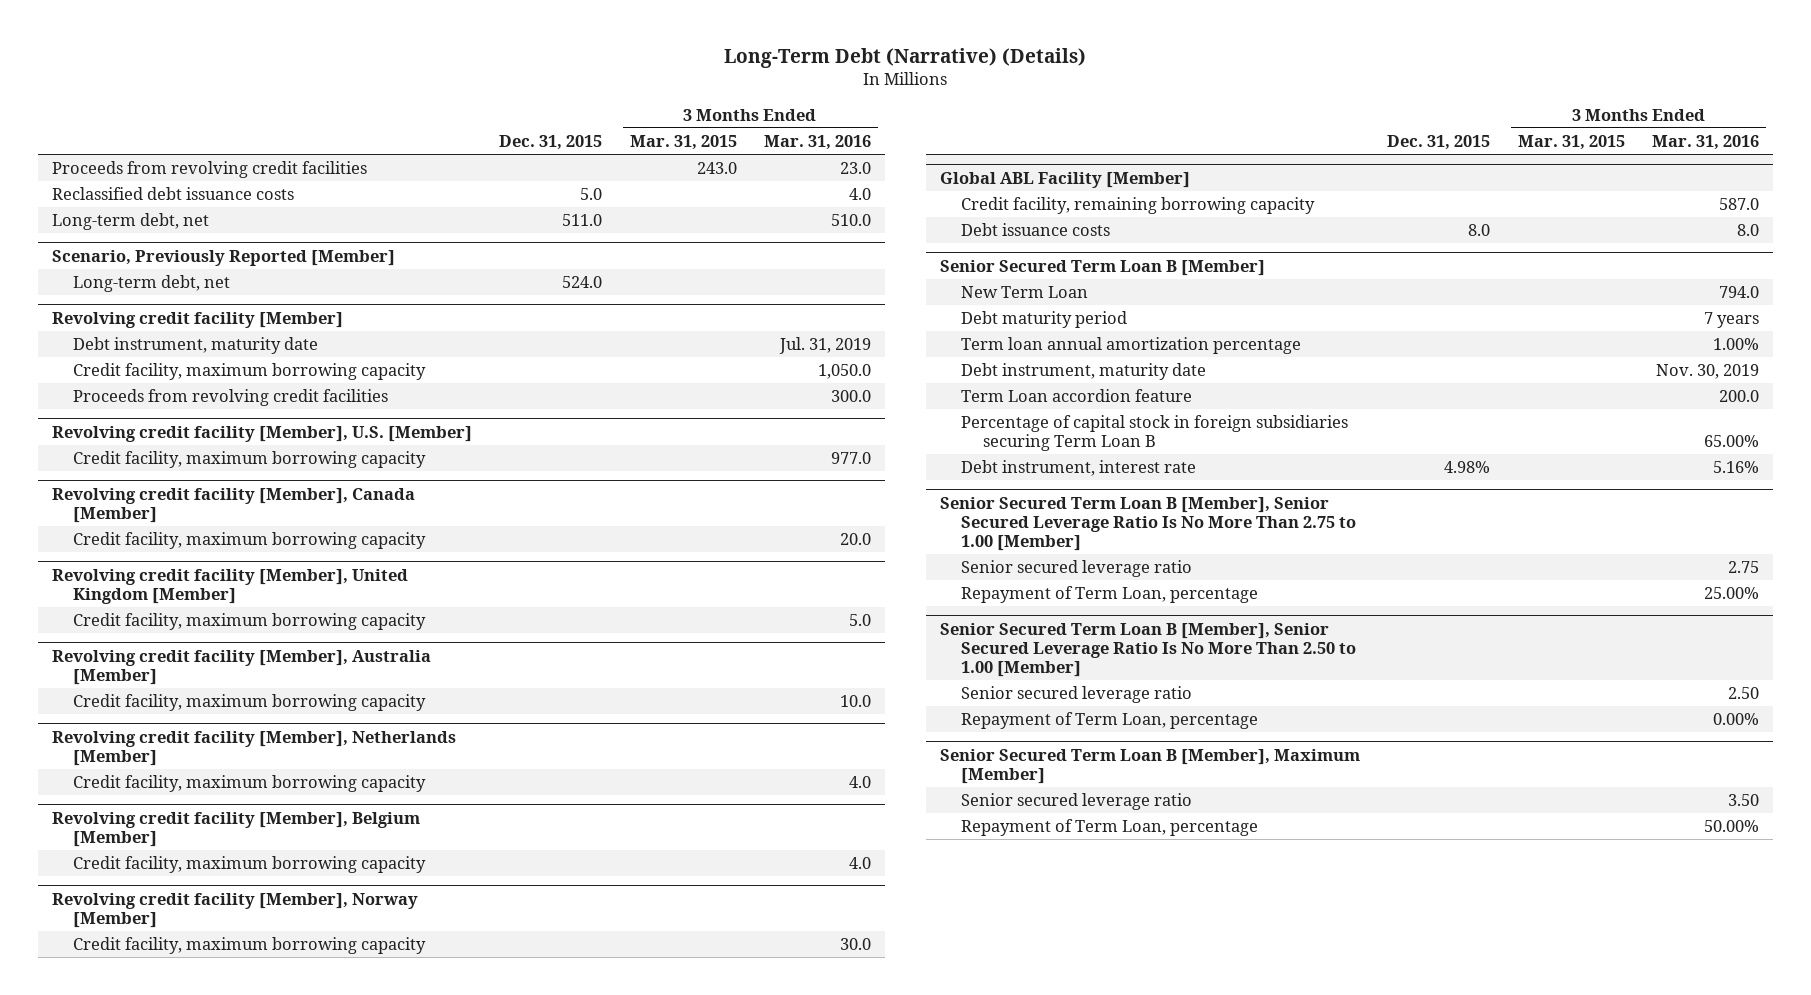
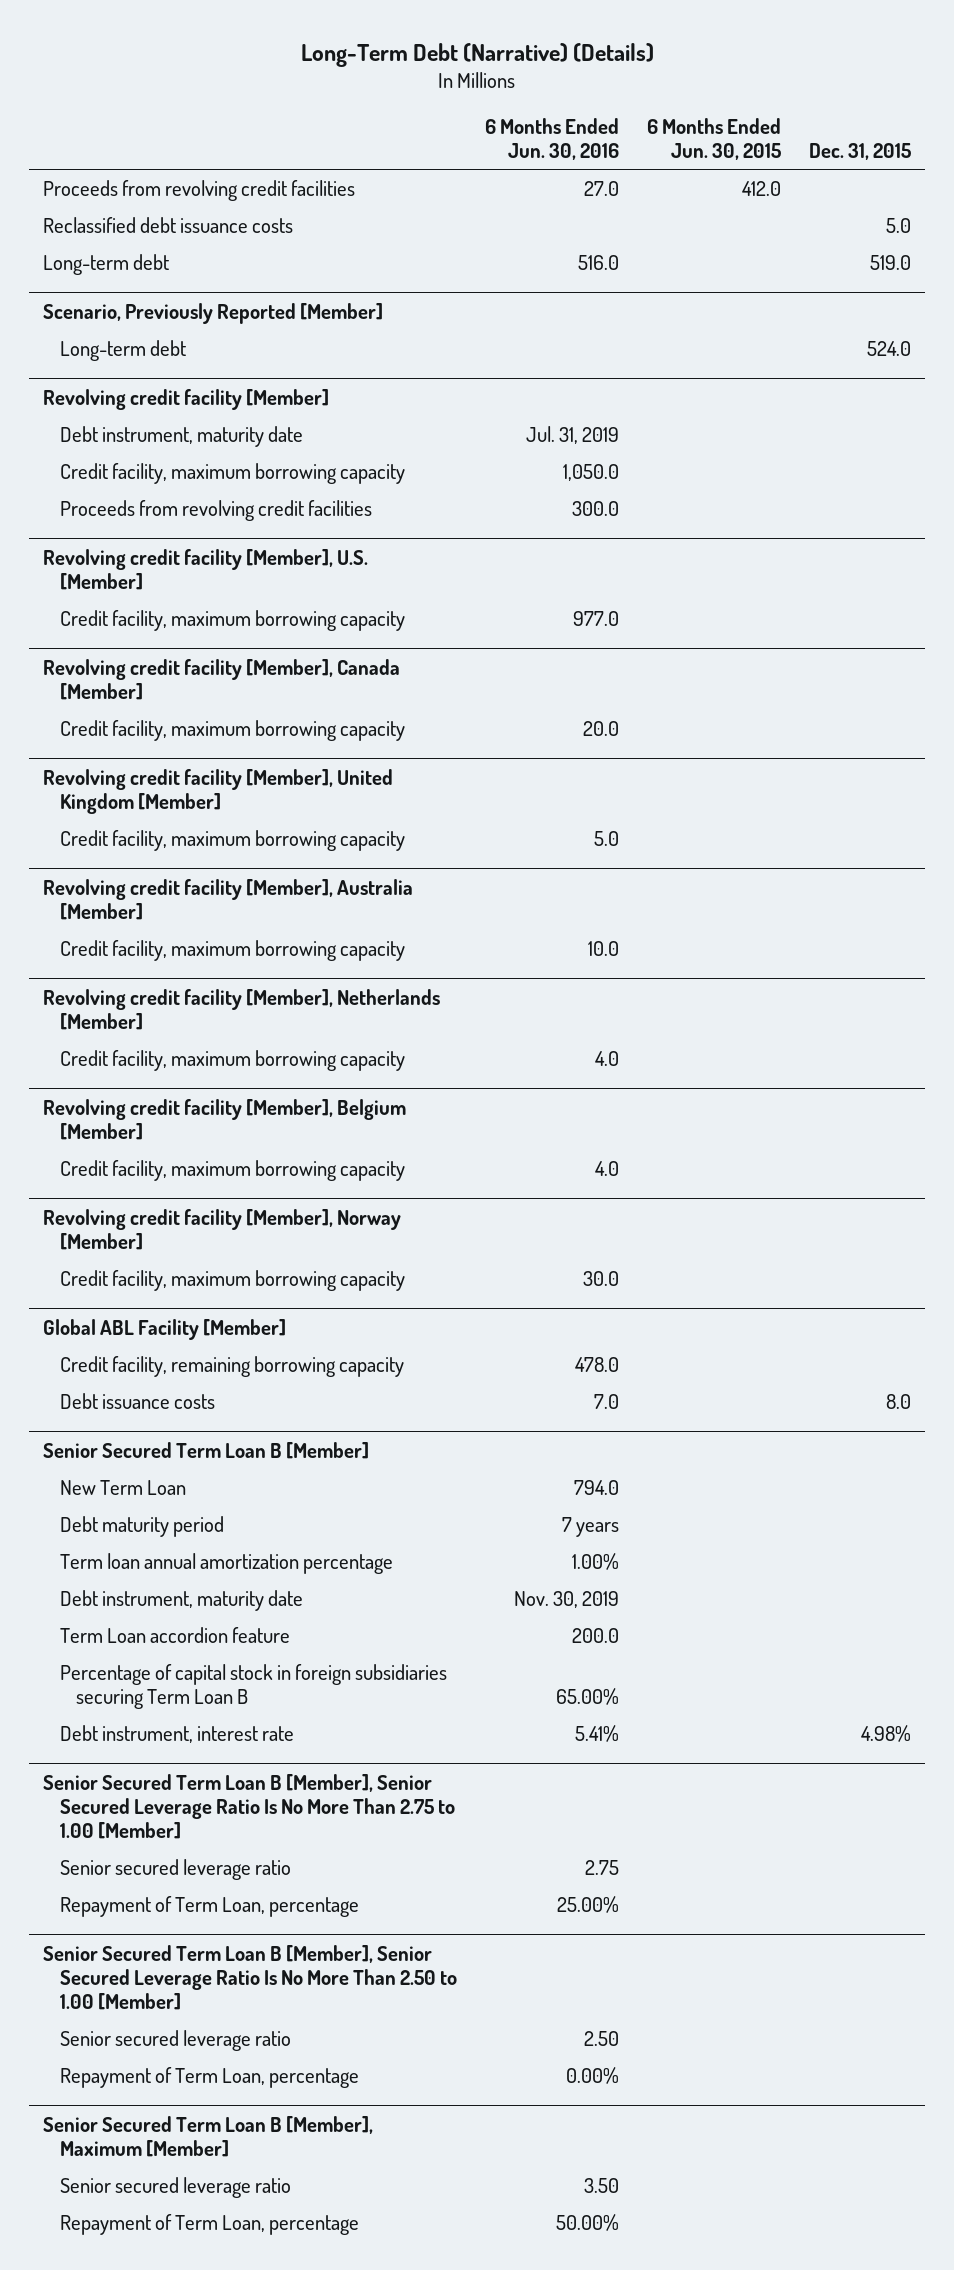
- | Dec. 31, 2015 | 3 Months Ended Mar. 31, 2015 | 3 Months Ended Mar. 31, 2016
+ | 6 Months Ended Jun. 30, 2016 | 6 Months Ended Jun. 30, 2015 | Dec. 31, 2015
- Long-term debt, net | 511.0 | | 510.0
+ Long-term debt | 516.0 | | 519.0
@ Scenario, Previously Reported [Member]
- Long-term debt, net | 524.0 | |
+ Long-term debt | | | 524.0

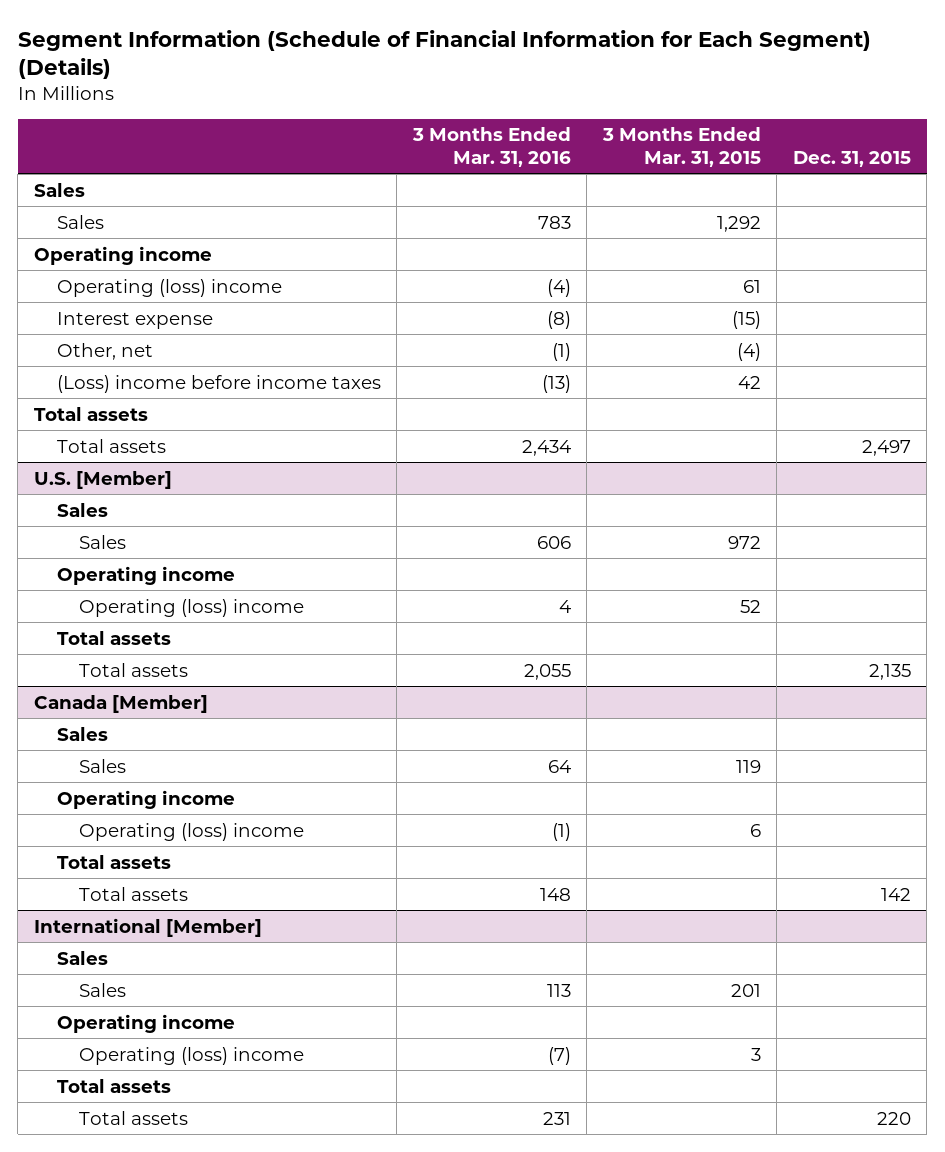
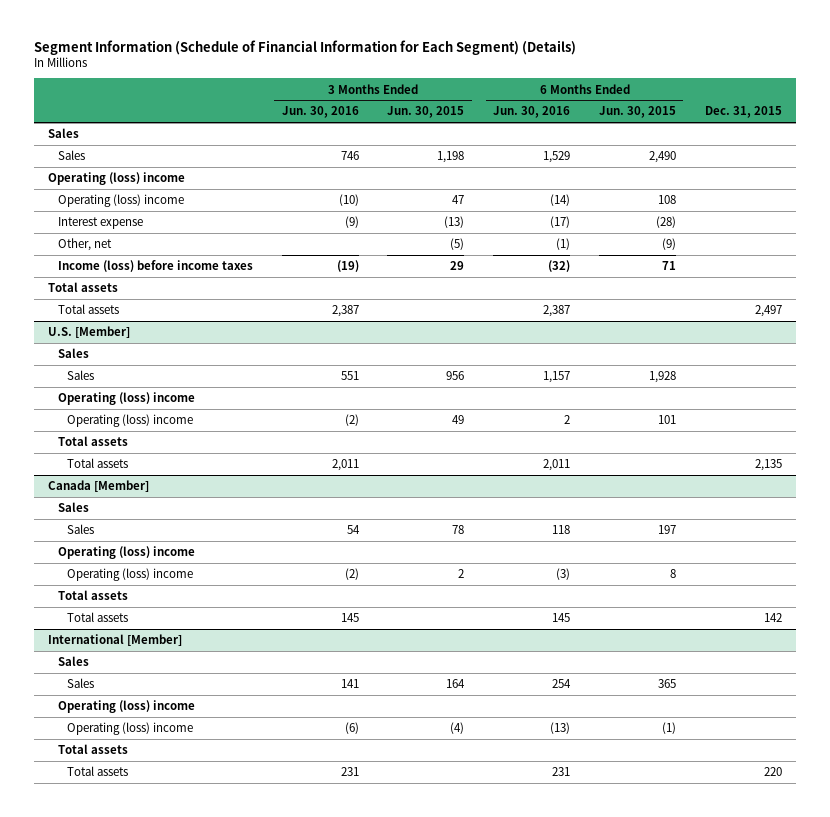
- | 3 Months Ended Mar. 31, 2016 | 3 Months Ended Mar. 31, 2015 | Dec. 31, 2015
+ | 3 Months Ended Jun. 30, 2016 | 3 Months Ended Jun. 30, 2015 | 6 Months Ended Jun. 30, 2016 | 6 Months Ended Jun. 30, 2015 | Dec. 31, 2015
- Operating income
+ Operating (loss) income | (10) | 47 | (14) | 108 |
- (Loss) income before income taxes | (13) | 42 |
+ Income (loss) before income taxes | (19) | 29 | (32) | 71 |
@ U.S. [Member]
- Operating income
+ Operating (loss) income | (2) | 49 | 2 | 101 |
@ Canada [Member]
- Operating income
+ Operating (loss) income | (2) | 2 | (3) | 8 |
@ International [Member]
- Operating income
+ Operating (loss) income | (6) | (4) | (13) | (1) |

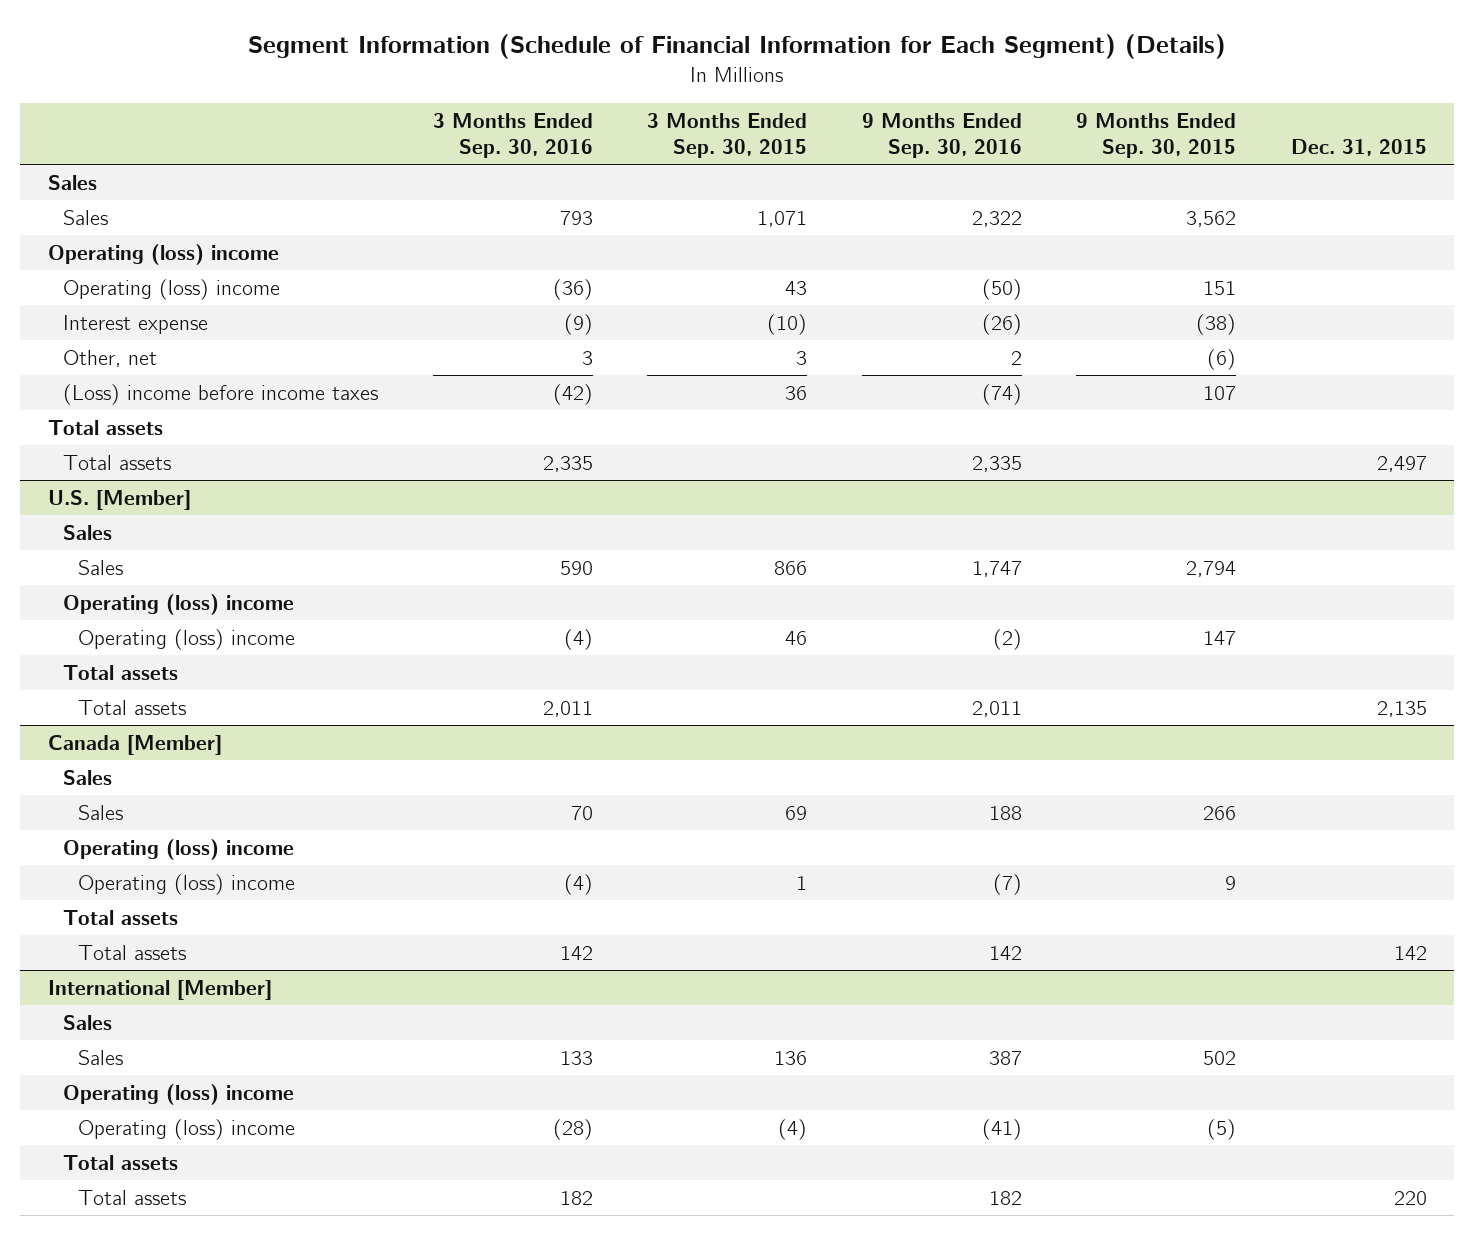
- | 3 Months Ended Jun. 30, 2016 | 3 Months Ended Jun. 30, 2015 | 6 Months Ended Jun. 30, 2016 | 6 Months Ended Jun. 30, 2015 | Dec. 31, 2015
+ | 3 Months Ended Sep. 30, 2016 | 3 Months Ended Sep. 30, 2015 | 9 Months Ended Sep. 30, 2016 | 9 Months Ended Sep. 30, 2015 | Dec. 31, 2015
- Income (loss) before income taxes | (19) | 29 | (32) | 71 |
+ (Loss) income before income taxes | (42) | 36 | (74) | 107 |

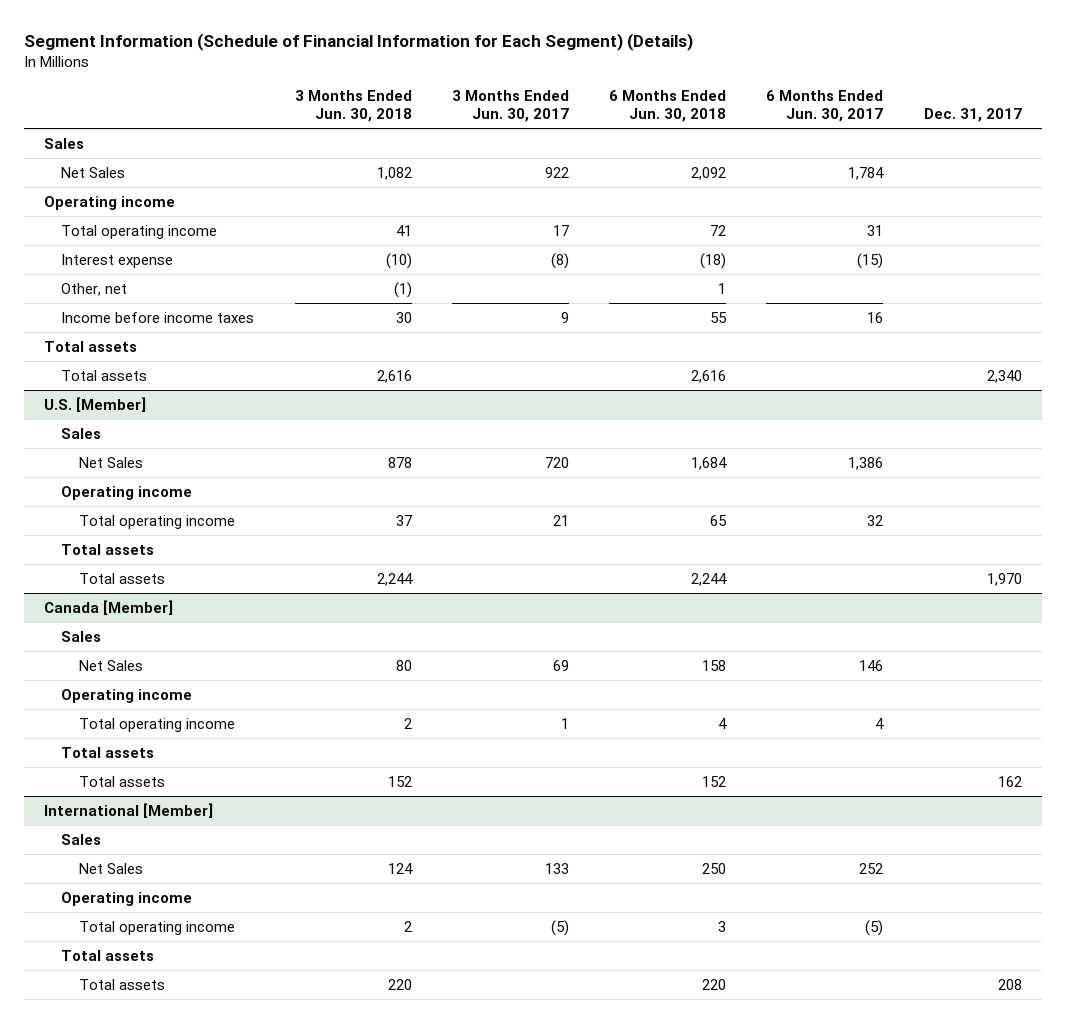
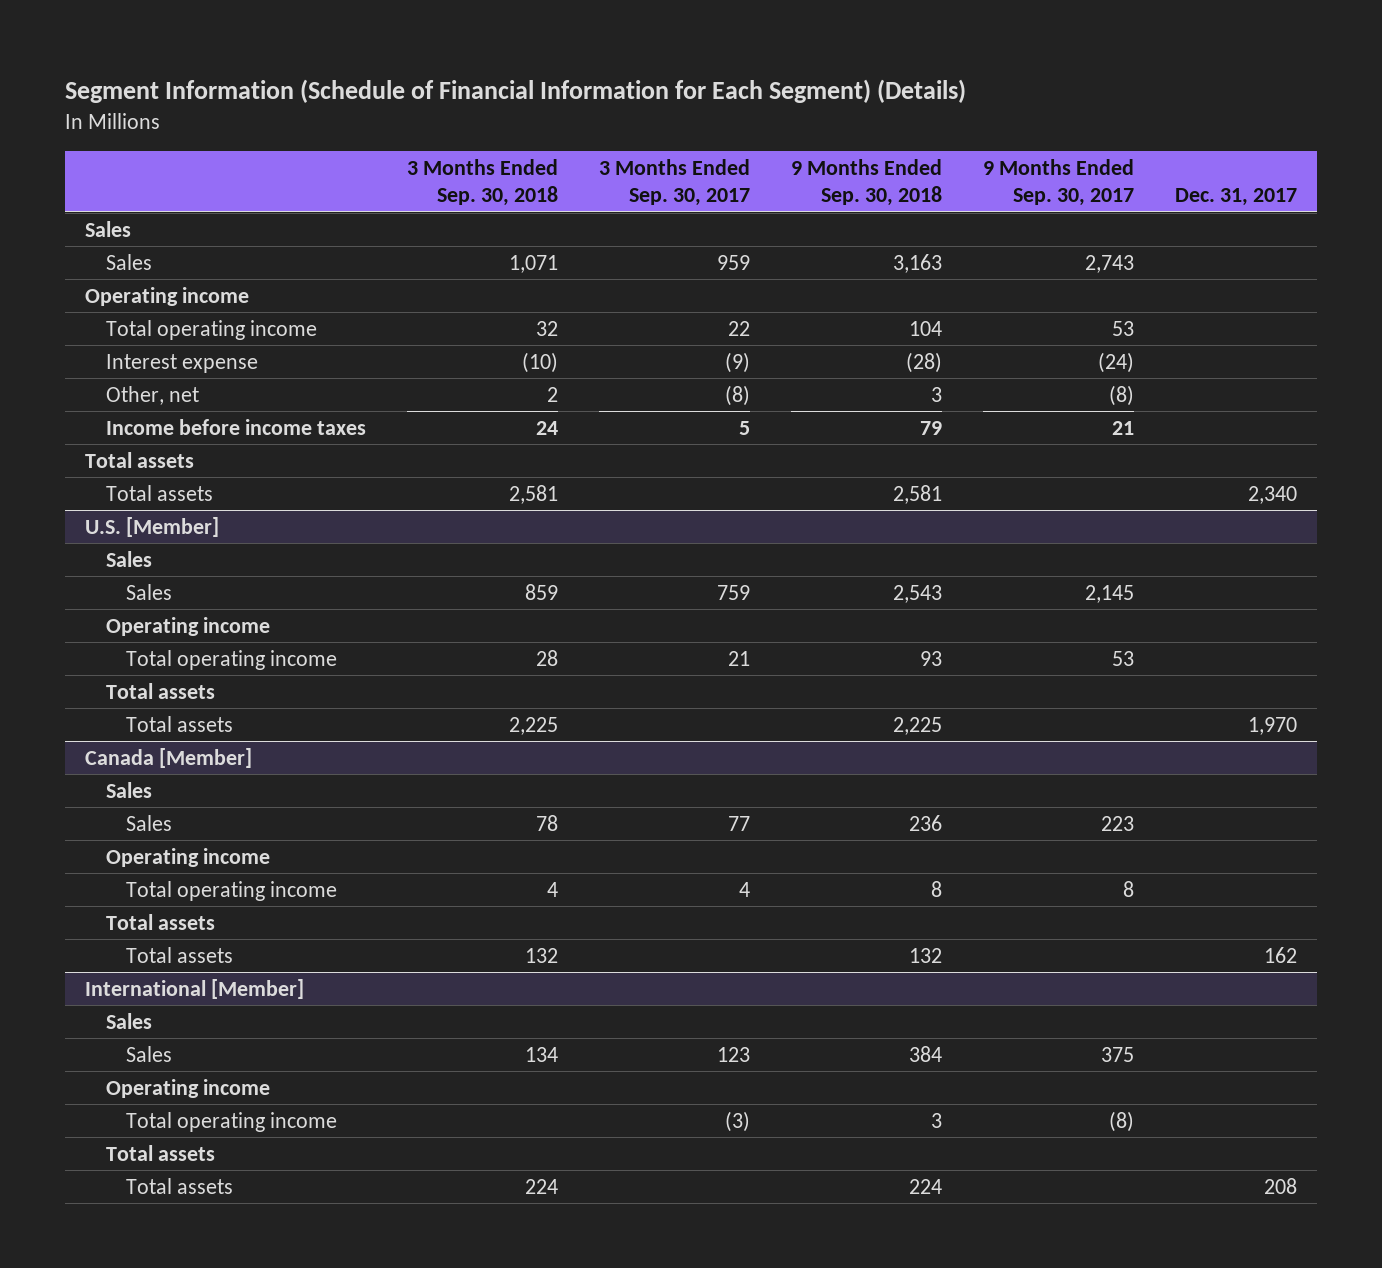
- | 3 Months Ended Jun. 30, 2018 | 3 Months Ended Jun. 30, 2017 | 6 Months Ended Jun. 30, 2018 | 6 Months Ended Jun. 30, 2017 | Dec. 31, 2017
+ | 3 Months Ended Sep. 30, 2018 | 3 Months Ended Sep. 30, 2017 | 9 Months Ended Sep. 30, 2018 | 9 Months Ended Sep. 30, 2017 | Dec. 31, 2017
- Net Sales | 1,082 | 922 | 2,092 | 1,784 |
+ Sales | 1,071 | 959 | 3,163 | 2,743 |
@ U.S. [Member]
- Net Sales | 878 | 720 | 1,684 | 1,386 |
+ Sales | 859 | 759 | 2,543 | 2,145 |
@ Canada [Member]
- Net Sales | 80 | 69 | 158 | 146 |
+ Sales | 78 | 77 | 236 | 223 |
@ International [Member]
- Net Sales | 124 | 133 | 250 | 252 |
+ Sales | 134 | 123 | 384 | 375 |

